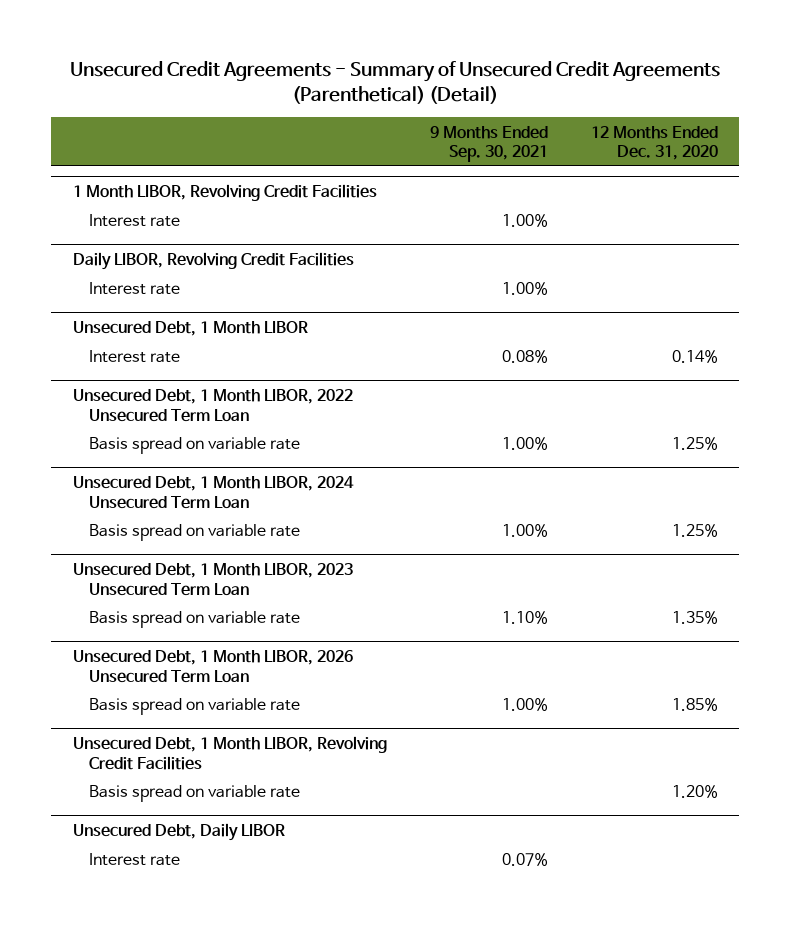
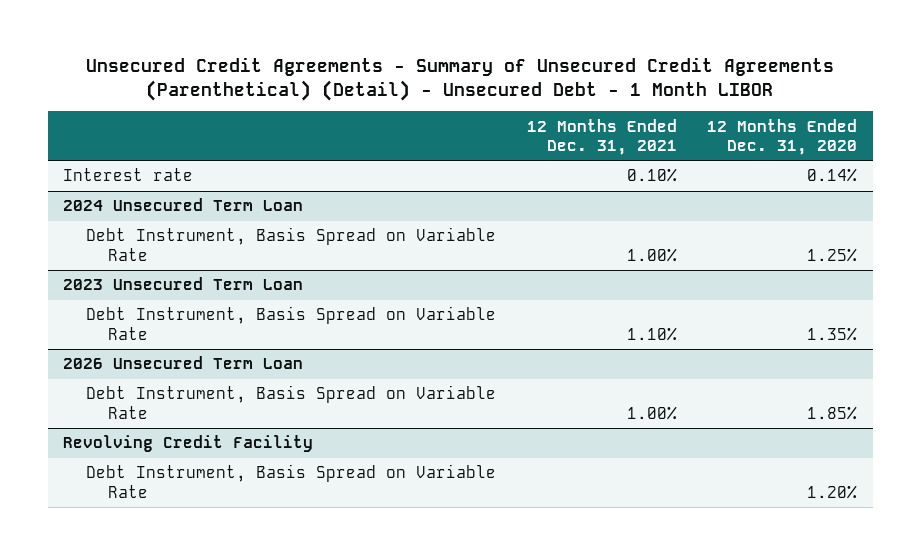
- Unsecured Credit Agreements - Summary of Unsecured Credit Agreements (Parenthetical) (Detail)
+ Unsecured Credit Agreements - Summary of Unsecured Credit Agreements (Parenthetical) (Detail) - Unsecured Debt - 1 Month LIBOR
- | 9 Months Ended Sep. 30, 2021 | 12 Months Ended Dec. 31, 2020
+ | 12 Months Ended Dec. 31, 2021 | 12 Months Ended Dec. 31, 2020
- 1 Month LIBOR, Revolving Credit Facilities
- Interest rate | 1.00% |
- Daily LIBOR, Revolving Credit Facilities
- Interest rate | 1.00% |
- Unsecured Debt, 1 Month LIBOR
- Unsecured Debt, 1 Month LIBOR, 2022 Unsecured Term Loan
- Basis spread on variable rate | 1.00% | 1.25%
- Unsecured Debt, 1 Month LIBOR, 2024 Unsecured Term Loan
- Basis spread on variable rate | 1.00% | 1.25%
- Unsecured Debt, 1 Month LIBOR, 2023 Unsecured Term Loan
- Basis spread on variable rate | 1.10% | 1.35%
- Unsecured Debt, 1 Month LIBOR, 2026 Unsecured Term Loan
- Basis spread on variable rate | 1.00% | 1.85%
- Unsecured Debt, 1 Month LIBOR, Revolving Credit Facilities
- Basis spread on variable rate | | 1.20%
- Unsecured Debt, Daily LIBOR
- Interest rate | 0.07% |
+ 2024 Unsecured Term Loan
+ Debt Instrument, Basis Spread on Variable Rate | 1.00% | 1.25%
+ 2023 Unsecured Term Loan
+ Debt Instrument, Basis Spread on Variable Rate | 1.10% | 1.35%
+ 2026 Unsecured Term Loan
+ Debt Instrument, Basis Spread on Variable Rate | 1.00% | 1.85%
+ Revolving Credit Facility
+ Debt Instrument, Basis Spread on Variable Rate | | 1.20%

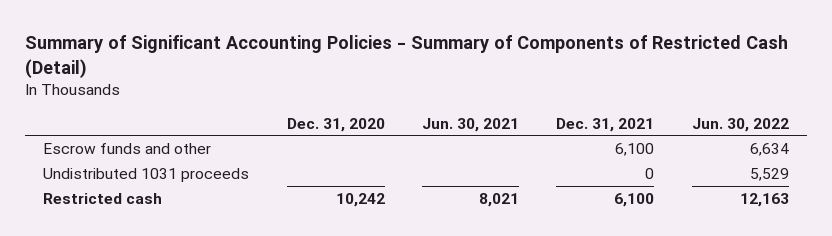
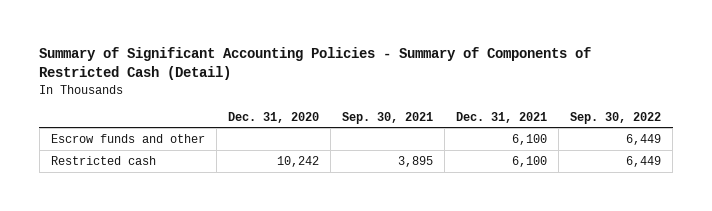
- | Dec. 31, 2020 | Jun. 30, 2021 | Dec. 31, 2021 | Jun. 30, 2022
+ | Dec. 31, 2020 | Sep. 30, 2021 | Dec. 31, 2021 | Sep. 30, 2022
- Undistributed 1031 proceeds | | | 0 | 5,529

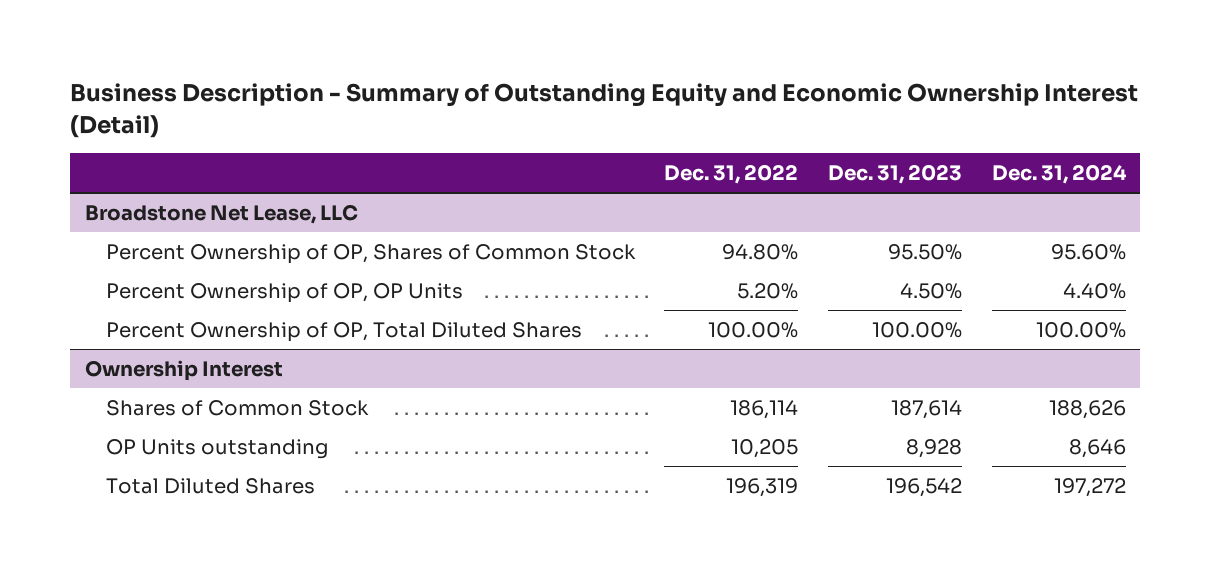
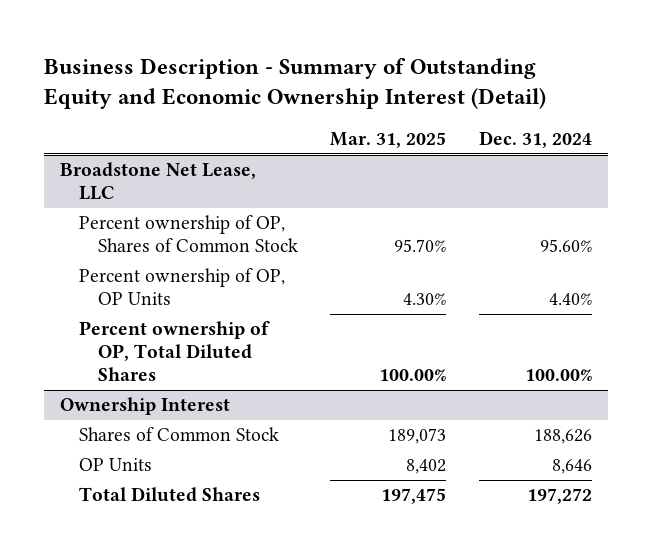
- | Dec. 31, 2022 | Dec. 31, 2023 | Dec. 31, 2024
+ | Mar. 31, 2025 | Dec. 31, 2024
@ Broadstone Net Lease, LLC
- Percent Ownership of OP, Shares of Common Stock | 94.80% | 95.50% | 95.60%
- Percent Ownership of OP, OP Units | 5.20% | 4.50% | 4.40%
- Percent Ownership of OP, Total Diluted Shares | 100.00% | 100.00% | 100.00%
+ Percent ownership of OP, Shares of Common Stock | 95.70% | 95.60%
+ Percent ownership of OP, OP Units | 4.30% | 4.40%
+ Percent ownership of OP, Total Diluted Shares | 100.00% | 100.00%
@ Ownership Interest
- OP Units outstanding | 10,205 | 8,928 | 8,646
+ OP Units | 8,402 | 8,646

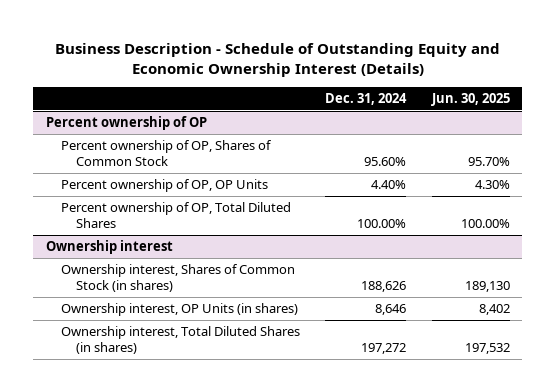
- Business Description - Summary of Outstanding Equity and Economic Ownership Interest (Detail)
+ Business Description - Schedule of Outstanding Equity and Economic Ownership Interest (Details)
- | Mar. 31, 2025 | Dec. 31, 2024
+ | Dec. 31, 2024 | Jun. 30, 2025
- Broadstone Net Lease, LLC
+ Percent ownership of OP
- Ownership Interest
- Shares of Common Stock | 189,073 | 188,626
- OP Units | 8,402 | 8,646
- Total Diluted Shares | 197,475 | 197,272
+ Ownership interest
+ Ownership interest, Shares of Common Stock (in shares) | 188,626 | 189,130
+ Ownership interest, OP Units (in shares) | 8,646 | 8,402
+ Ownership interest, Total Diluted Shares (in shares) | 197,272 | 197,532

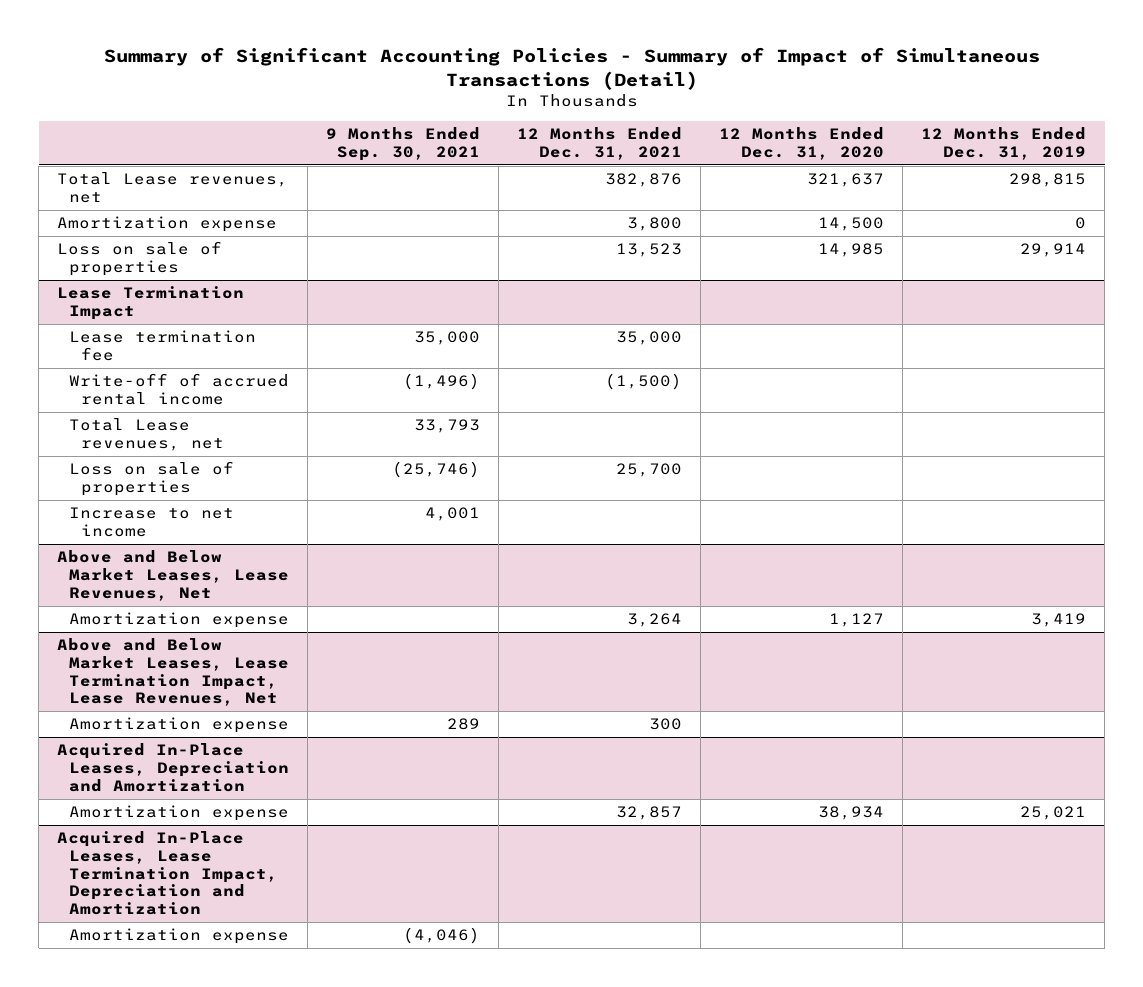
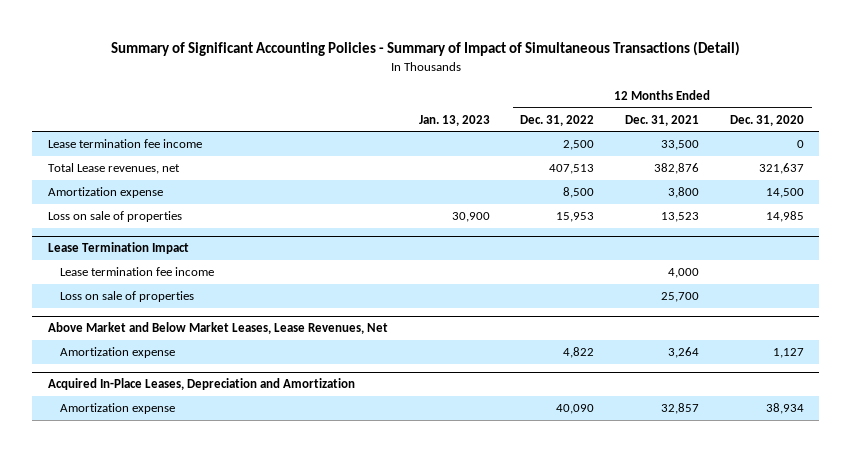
- | 9 Months Ended Sep. 30, 2021 | 12 Months Ended Dec. 31, 2021 | 12 Months Ended Dec. 31, 2020 | 12 Months Ended Dec. 31, 2019
+ | Jan. 13, 2023 | 12 Months Ended Dec. 31, 2022 | 12 Months Ended Dec. 31, 2021 | 12 Months Ended Dec. 31, 2020
+ Lease termination fee income | | 2,500 | 33,500 | 0
@ Lease Termination Impact
- Lease termination fee | 35,000 | 35,000 | |
- Write-off of accrued rental income | (1,496) | (1,500) | |
- Total Lease revenues, net | 33,793 | | |
+ Lease termination fee income | | | 4,000 |
- Increase to net income | 4,001 | | |
- Above and Below Market Leases, Lease Revenues, Net
+ Above Market and Below Market Leases, Lease Revenues, Net
- Above and Below Market Leases, Lease Termination Impact, Lease Revenues, Net
- Amortization expense | 289 | 300 | |
- Acquired In-Place Leases, Lease Termination Impact, Depreciation and Amortization
- Amortization expense | (4,046) | | |

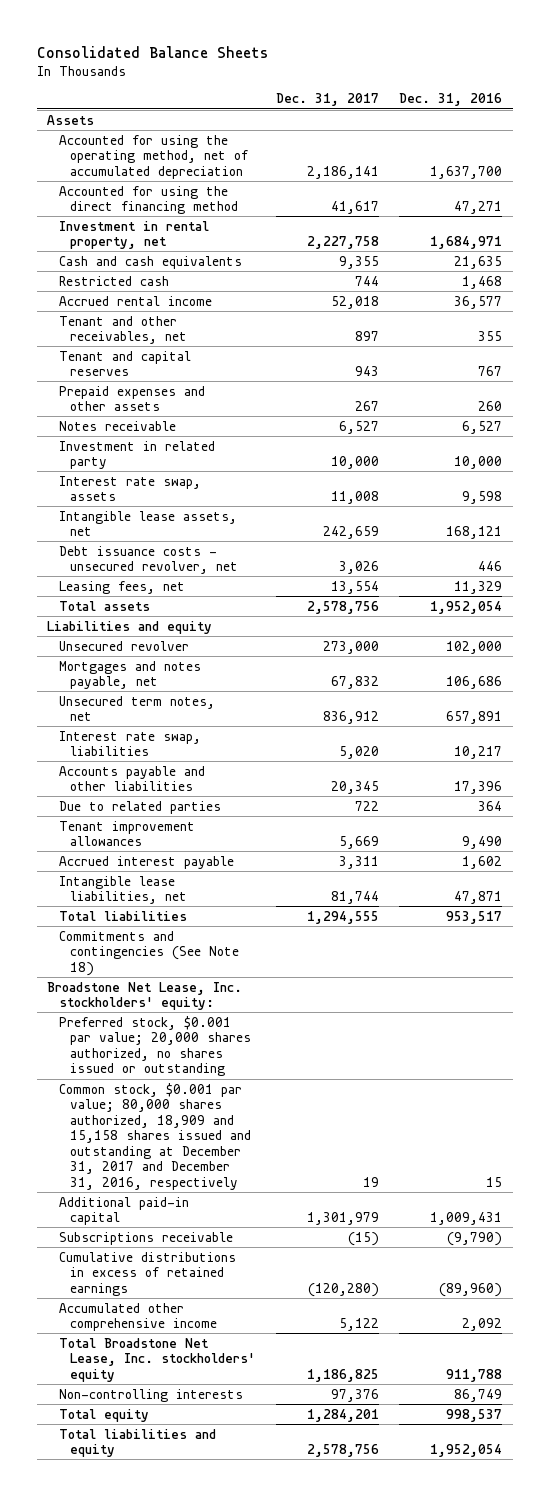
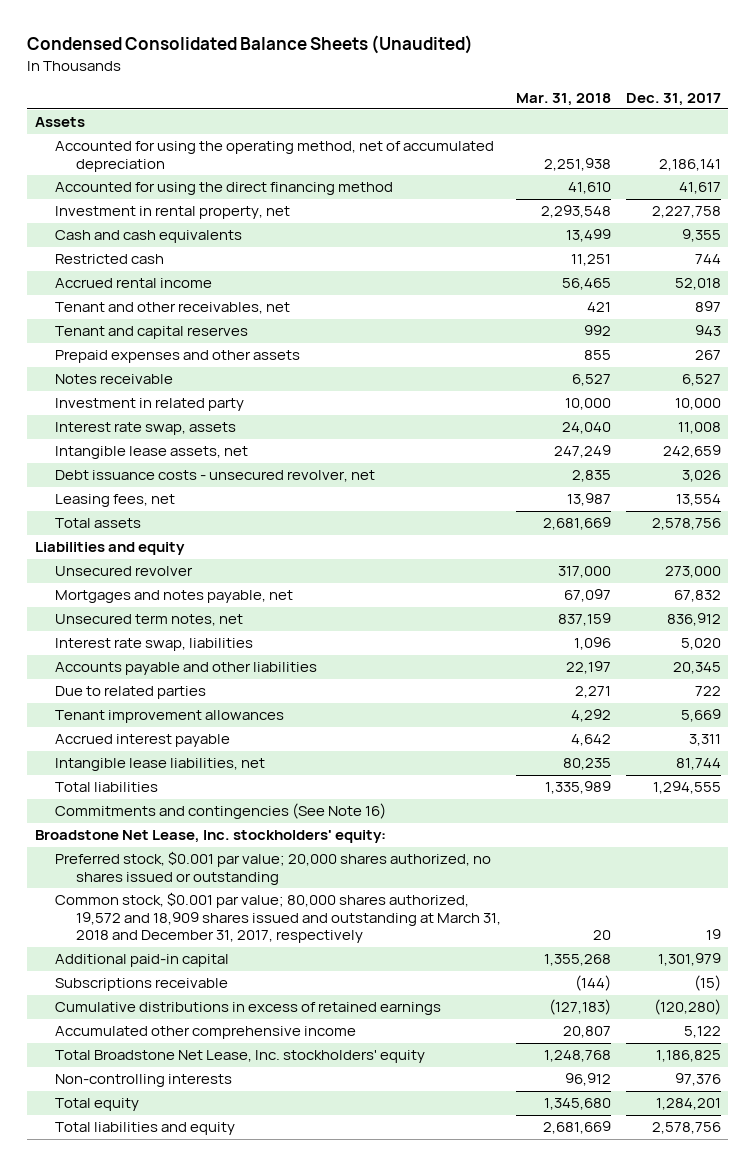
- Consolidated Balance Sheets
+ Condensed Consolidated Balance Sheets (Unaudited)
- | Dec. 31, 2017 | Dec. 31, 2016
+ | Mar. 31, 2018 | Dec. 31, 2017
- Commitments and contingencies (See Note 18)
+ Commitments and contingencies (See Note 16)
- Common stock, $0.001 par value; 80,000 shares authorized, 18,909 and 15,158 shares issued and outstanding at December 31, 2017 and December 31, 2016, respectively | 19 | 15
+ Common stock, $0.001 par value; 80,000 shares authorized, 19,572 and 18,909 shares issued and outstanding at March 31, 2018 and December 31, 2017, respectively | 20 | 19

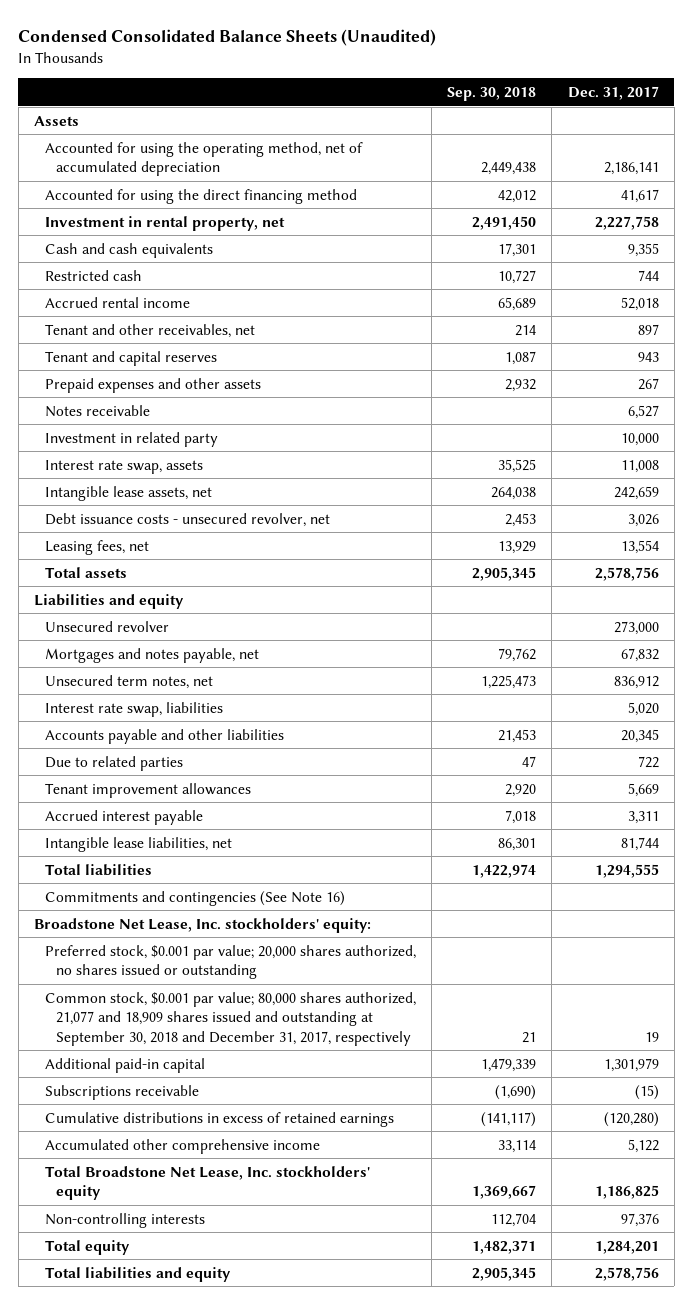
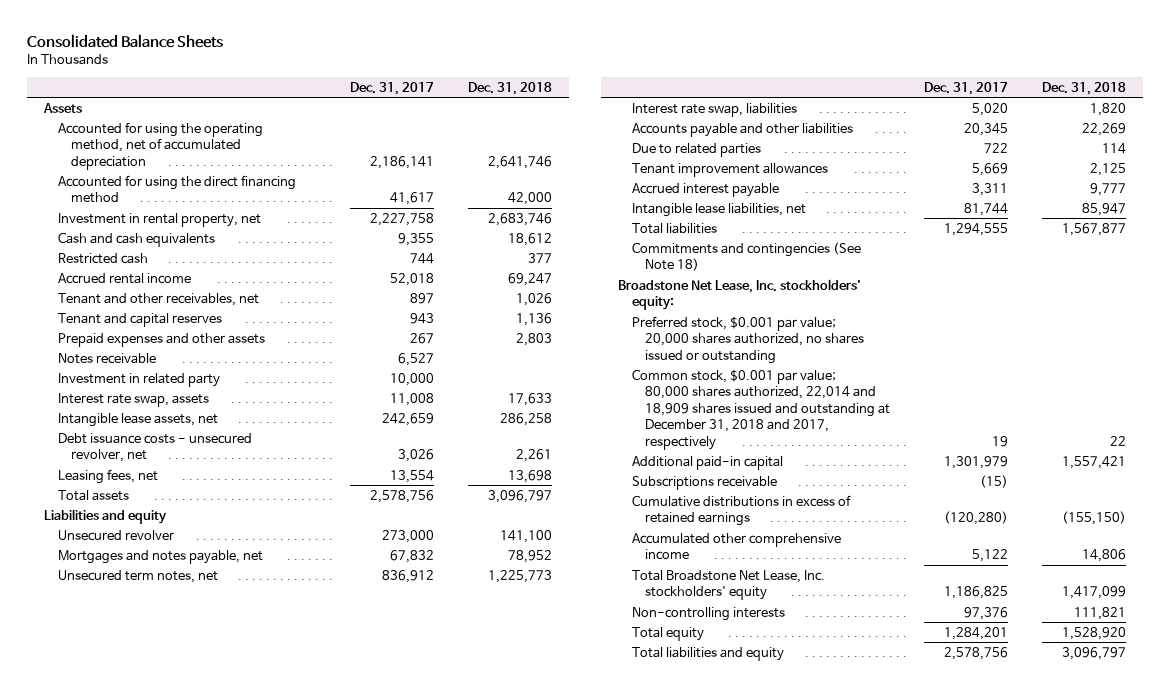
- Condensed Consolidated Balance Sheets (Unaudited)
+ Consolidated Balance Sheets
- | Sep. 30, 2018 | Dec. 31, 2017
+ | Dec. 31, 2017 | Dec. 31, 2018
- Commitments and contingencies (See Note 16)
+ Commitments and contingencies (See Note 18)
- Common stock, $0.001 par value; 80,000 shares authorized, 21,077 and 18,909 shares issued and outstanding at September 30, 2018 and December 31, 2017, respectively | 21 | 19
+ Common stock, $0.001 par value; 80,000 shares authorized, 22,014 and 18,909 shares issued and outstanding at December 31, 2018 and 2017, respectively | 19 | 22

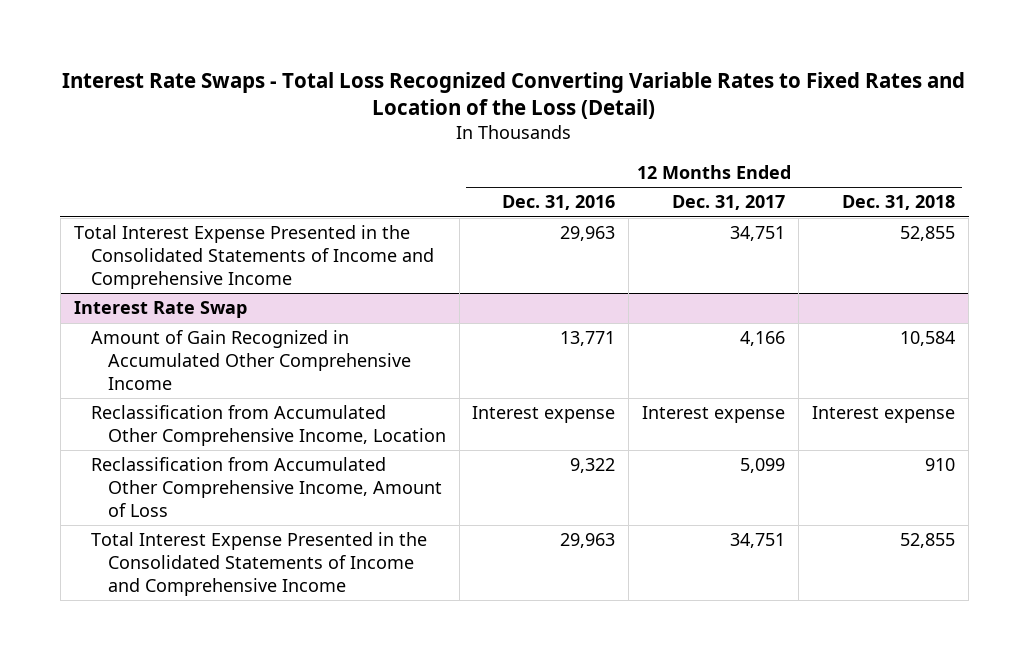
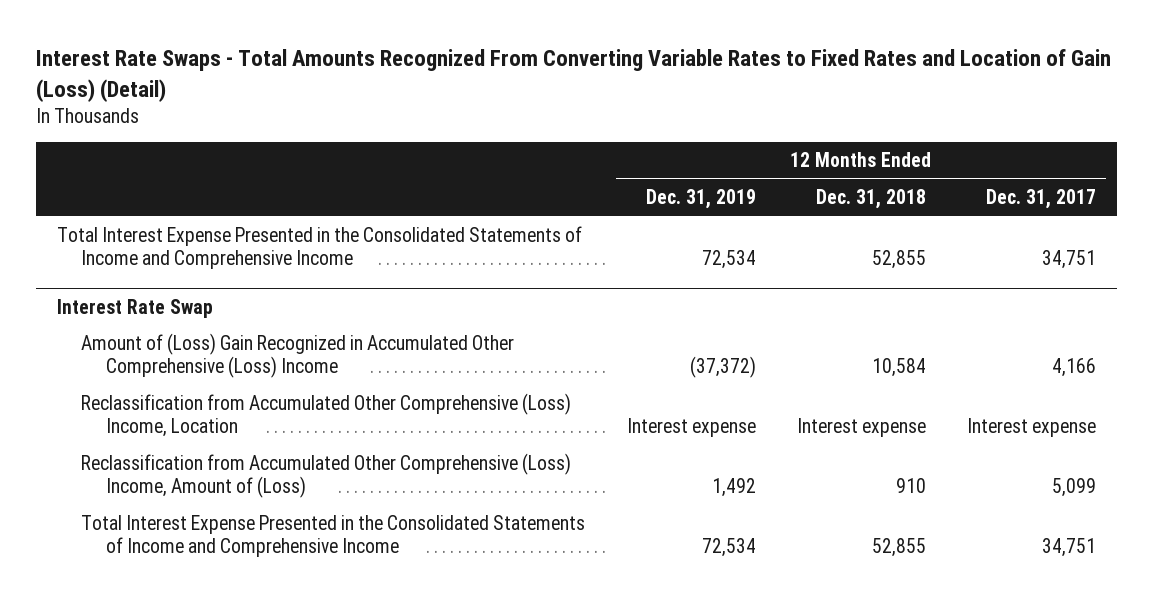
- Interest Rate Swaps - Total Loss Recognized Converting Variable Rates to Fixed Rates and Location of the Loss (Detail)
+ Interest Rate Swaps - Total Amounts Recognized From Converting Variable Rates to Fixed Rates and Location of Gain (Loss) (Detail)
- | 12 Months Ended Dec. 31, 2016 | 12 Months Ended Dec. 31, 2017 | 12 Months Ended Dec. 31, 2018
+ | 12 Months Ended Dec. 31, 2019 | 12 Months Ended Dec. 31, 2018 | 12 Months Ended Dec. 31, 2017
@ Interest Rate Swap
- Amount of Gain Recognized in Accumulated Other Comprehensive Income | 13,771 | 4,166 | 10,584
- Reclassification from Accumulated Other Comprehensive Income, Location | Interest expense | Interest expense | Interest expense
- Reclassification from Accumulated Other Comprehensive Income, Amount of Loss | 9,322 | 5,099 | 910
+ Amount of (Loss) Gain Recognized in Accumulated Other Comprehensive (Loss) Income | (37,372) | 10,584 | 4,166
+ Reclassification from Accumulated Other Comprehensive (Loss) Income, Location | Interest expense | Interest expense | Interest expense
+ Reclassification from Accumulated Other Comprehensive (Loss) Income, Amount of (Loss) | 1,492 | 910 | 5,099

